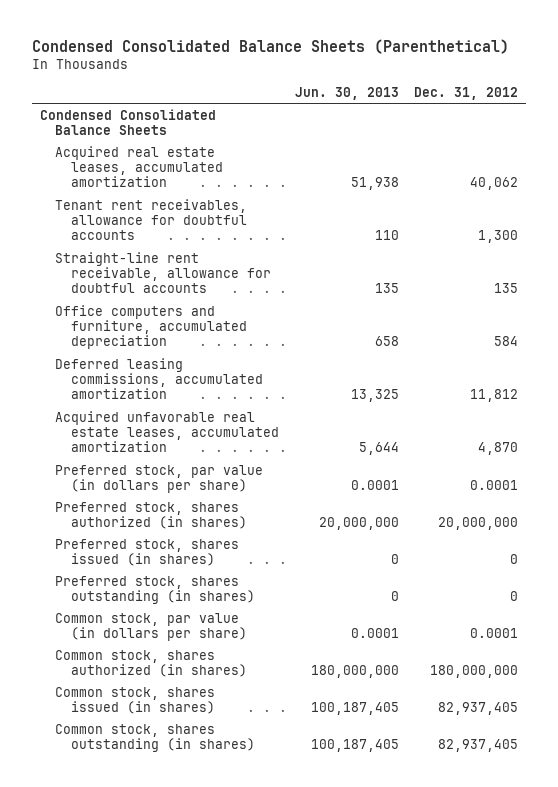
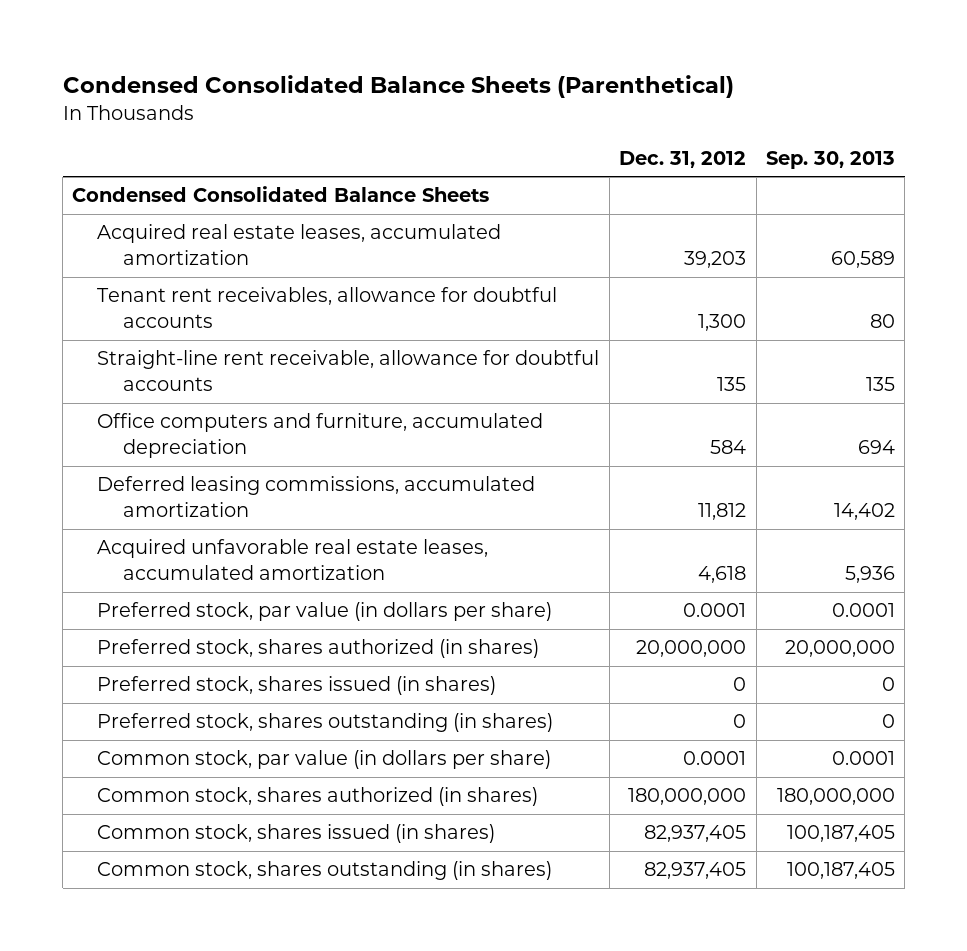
- | Jun. 30, 2013 | Dec. 31, 2012
+ | Dec. 31, 2012 | Sep. 30, 2013
- Acquired real estate leases, accumulated amortization | 51,938 | 40,062
+ Acquired real estate leases, accumulated amortization | 39,203 | 60,589
- Acquired unfavorable real estate leases, accumulated amortization | 5,644 | 4,870
+ Acquired unfavorable real estate leases, accumulated amortization | 4,618 | 5,936

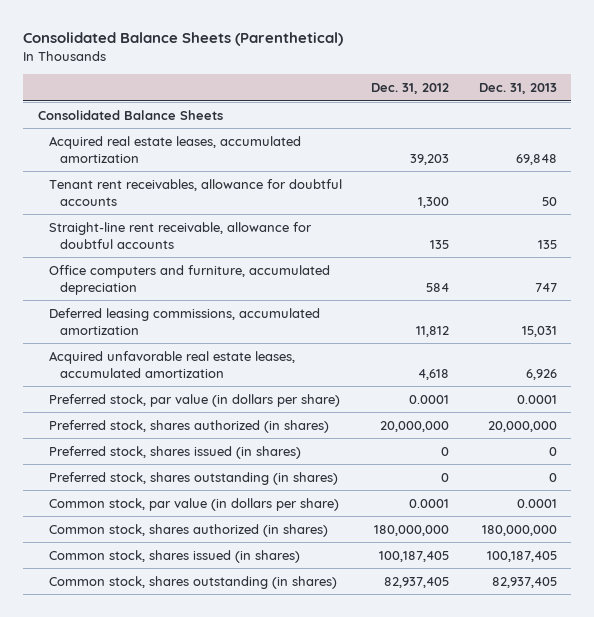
- Condensed Consolidated Balance Sheets (Parenthetical)
+ Consolidated Balance Sheets (Parenthetical)
- | Dec. 31, 2012 | Sep. 30, 2013
+ | Dec. 31, 2012 | Dec. 31, 2013
- Condensed Consolidated Balance Sheets
+ Consolidated Balance Sheets
- Common stock, shares issued (in shares) | 82,937,405 | 100,187,405
+ Common stock, shares issued (in shares) | 100,187,405 | 100,187,405

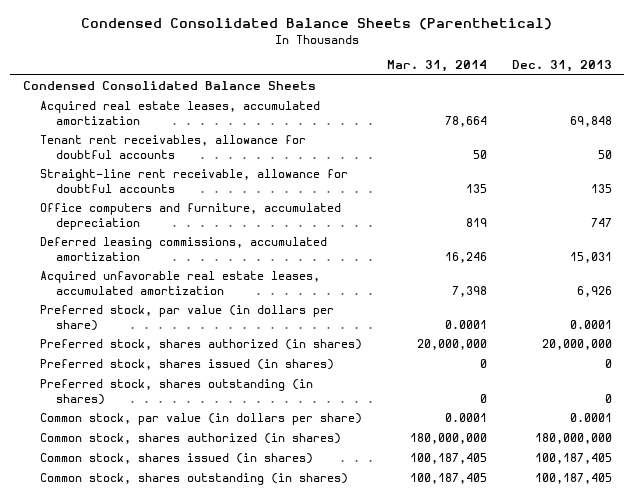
- Consolidated Balance Sheets (Parenthetical)
+ Condensed Consolidated Balance Sheets (Parenthetical)
- | Dec. 31, 2012 | Dec. 31, 2013
+ | Mar. 31, 2014 | Dec. 31, 2013
- Consolidated Balance Sheets
+ Condensed Consolidated Balance Sheets
- Common stock, shares outstanding (in shares) | 82,937,405 | 82,937,405
+ Common stock, shares outstanding (in shares) | 100,187,405 | 100,187,405

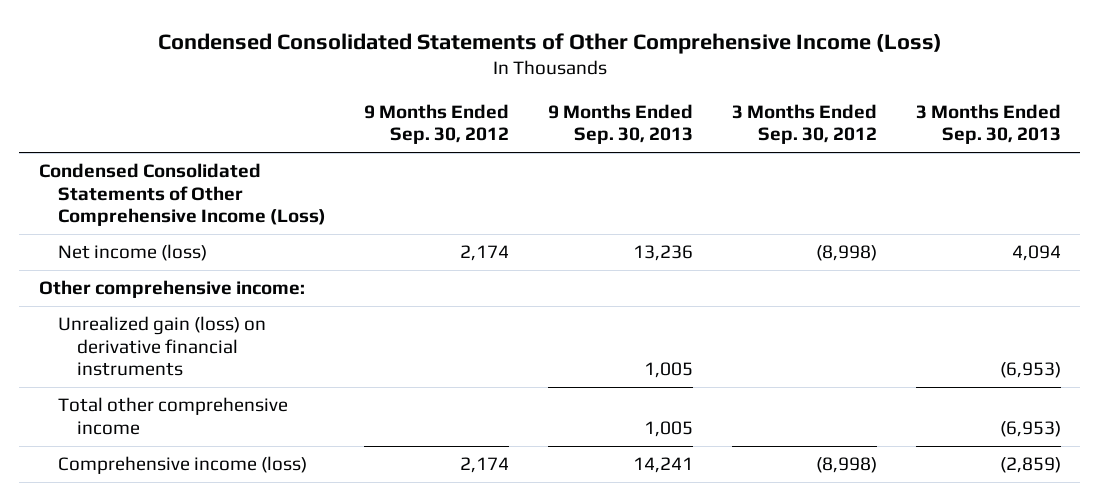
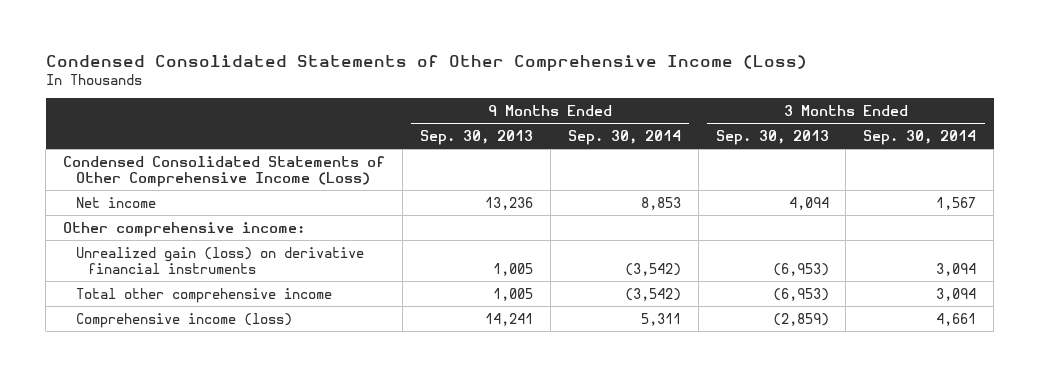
- | 9 Months Ended Sep. 30, 2012 | 9 Months Ended Sep. 30, 2013 | 3 Months Ended Sep. 30, 2012 | 3 Months Ended Sep. 30, 2013
+ | 9 Months Ended Sep. 30, 2013 | 9 Months Ended Sep. 30, 2014 | 3 Months Ended Sep. 30, 2013 | 3 Months Ended Sep. 30, 2014
- Net income (loss) | 2,174 | 13,236 | (8,998) | 4,094
+ Net income | 13,236 | 8,853 | 4,094 | 1,567

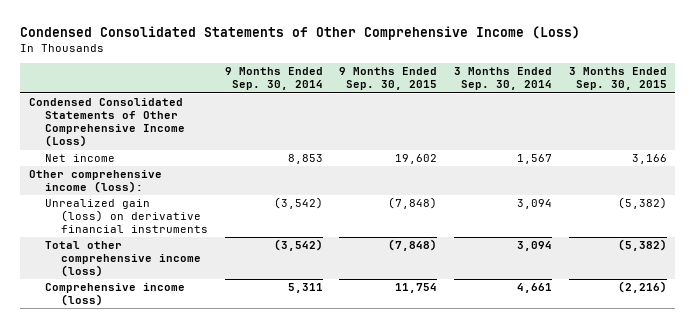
- | 9 Months Ended Sep. 30, 2013 | 9 Months Ended Sep. 30, 2014 | 3 Months Ended Sep. 30, 2013 | 3 Months Ended Sep. 30, 2014
+ | 9 Months Ended Sep. 30, 2014 | 9 Months Ended Sep. 30, 2015 | 3 Months Ended Sep. 30, 2014 | 3 Months Ended Sep. 30, 2015
- Other comprehensive income:
+ Other comprehensive income (loss):
- Total other comprehensive income | 1,005 | (3,542) | (6,953) | 3,094
+ Total other comprehensive income (loss) | (3,542) | (7,848) | 3,094 | (5,382)

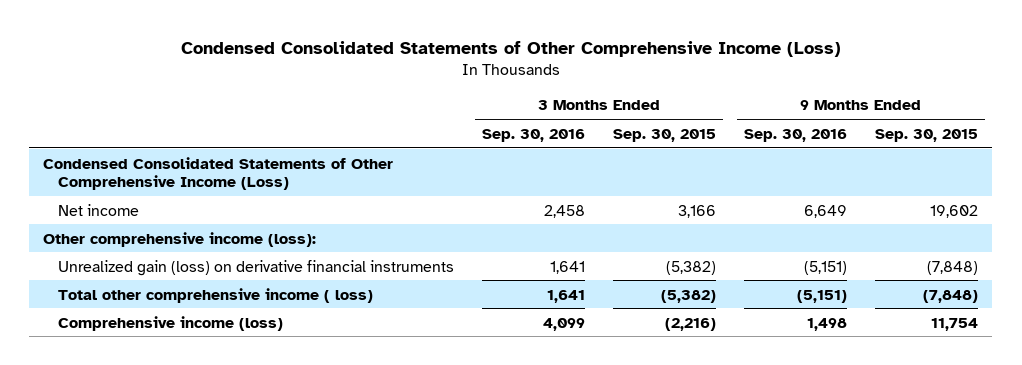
- | 9 Months Ended Sep. 30, 2014 | 9 Months Ended Sep. 30, 2015 | 3 Months Ended Sep. 30, 2014 | 3 Months Ended Sep. 30, 2015
+ | 3 Months Ended Sep. 30, 2016 | 3 Months Ended Sep. 30, 2015 | 9 Months Ended Sep. 30, 2016 | 9 Months Ended Sep. 30, 2015
- Total other comprehensive income (loss) | (3,542) | (7,848) | 3,094 | (5,382)
+ Total other comprehensive income ( loss) | 1,641 | (5,382) | (5,151) | (7,848)

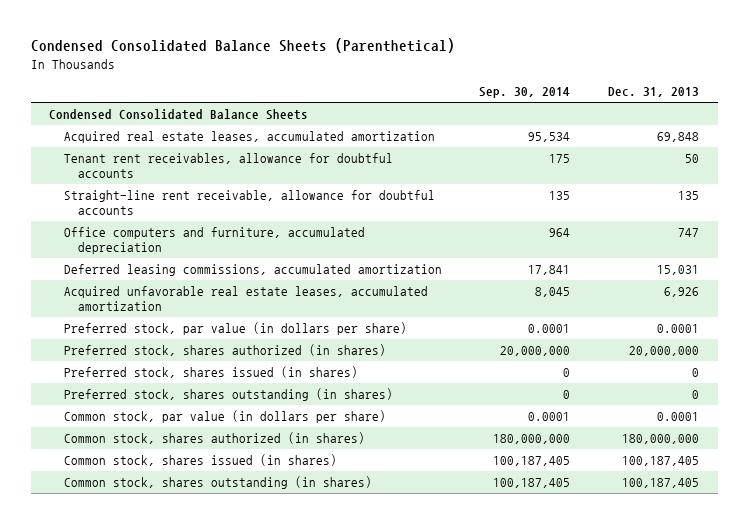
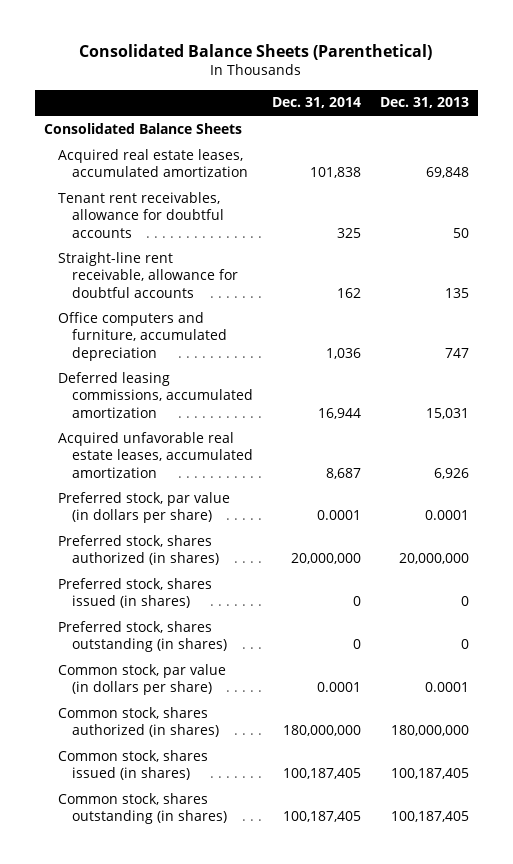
- Condensed Consolidated Balance Sheets (Parenthetical)
+ Consolidated Balance Sheets (Parenthetical)
- | Sep. 30, 2014 | Dec. 31, 2013
+ | Dec. 31, 2014 | Dec. 31, 2013
- Condensed Consolidated Balance Sheets
+ Consolidated Balance Sheets

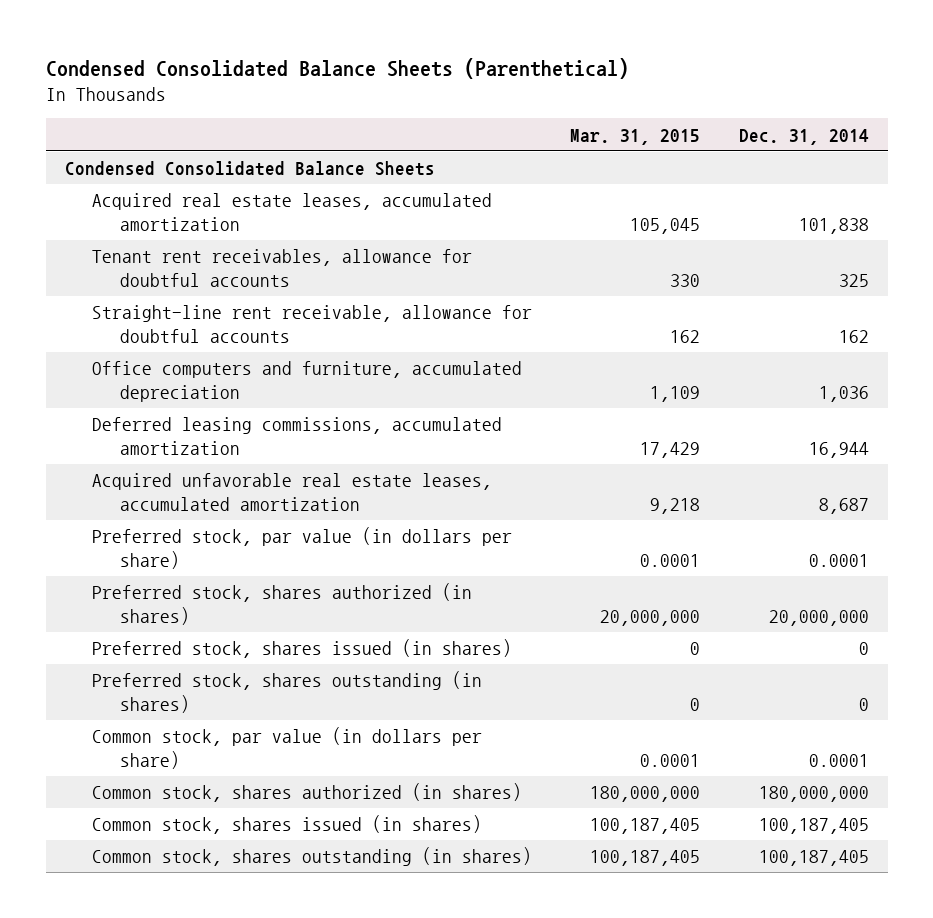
- Consolidated Balance Sheets (Parenthetical)
+ Condensed Consolidated Balance Sheets (Parenthetical)
- | Dec. 31, 2014 | Dec. 31, 2013
+ | Mar. 31, 2015 | Dec. 31, 2014
- Consolidated Balance Sheets
+ Condensed Consolidated Balance Sheets

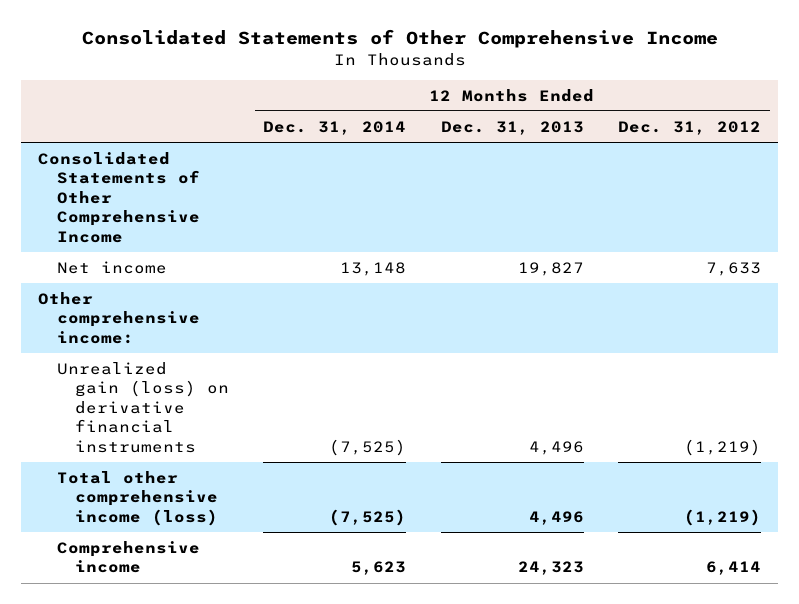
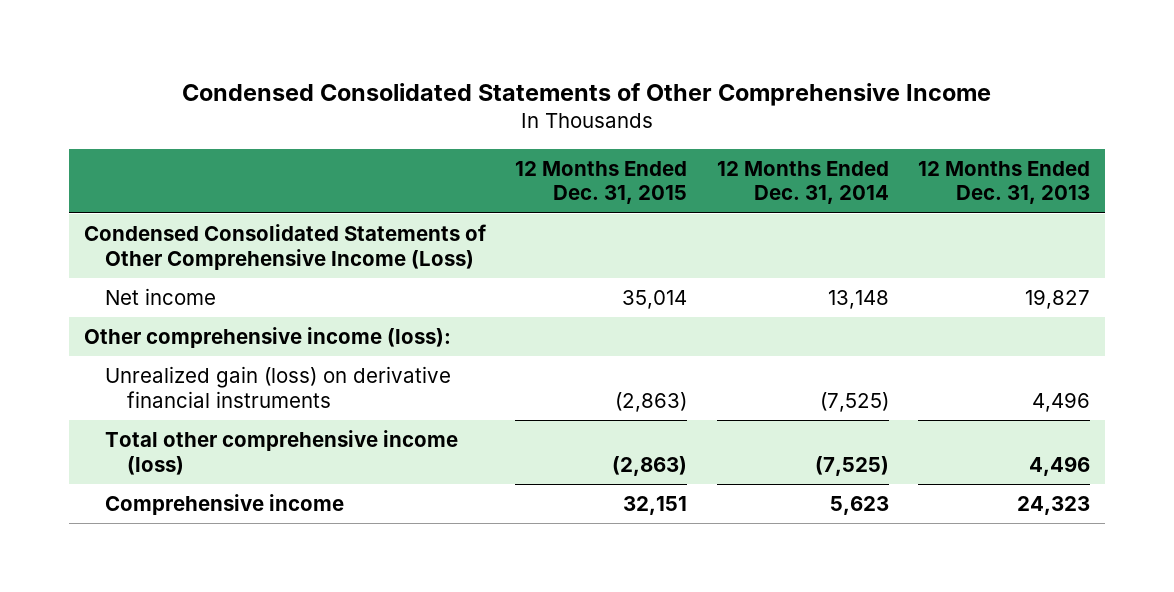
- Consolidated Statements of Other Comprehensive Income
+ Condensed Consolidated Statements of Other Comprehensive Income
- | 12 Months Ended Dec. 31, 2014 | 12 Months Ended Dec. 31, 2013 | 12 Months Ended Dec. 31, 2012
+ | 12 Months Ended Dec. 31, 2015 | 12 Months Ended Dec. 31, 2014 | 12 Months Ended Dec. 31, 2013
- Consolidated Statements of Other Comprehensive Income
+ Condensed Consolidated Statements of Other Comprehensive Income (Loss)
- Other comprehensive income:
+ Other comprehensive income (loss):

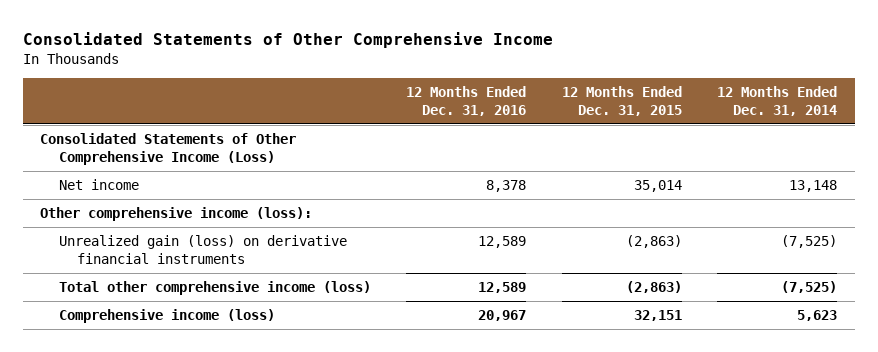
- Condensed Consolidated Statements of Other Comprehensive Income
+ Consolidated Statements of Other Comprehensive Income
- | 12 Months Ended Dec. 31, 2015 | 12 Months Ended Dec. 31, 2014 | 12 Months Ended Dec. 31, 2013
+ | 12 Months Ended Dec. 31, 2016 | 12 Months Ended Dec. 31, 2015 | 12 Months Ended Dec. 31, 2014
- Condensed Consolidated Statements of Other Comprehensive Income (Loss)
+ Consolidated Statements of Other Comprehensive Income (Loss)
- Comprehensive income | 32,151 | 5,623 | 24,323
+ Comprehensive income (loss) | 20,967 | 32,151 | 5,623

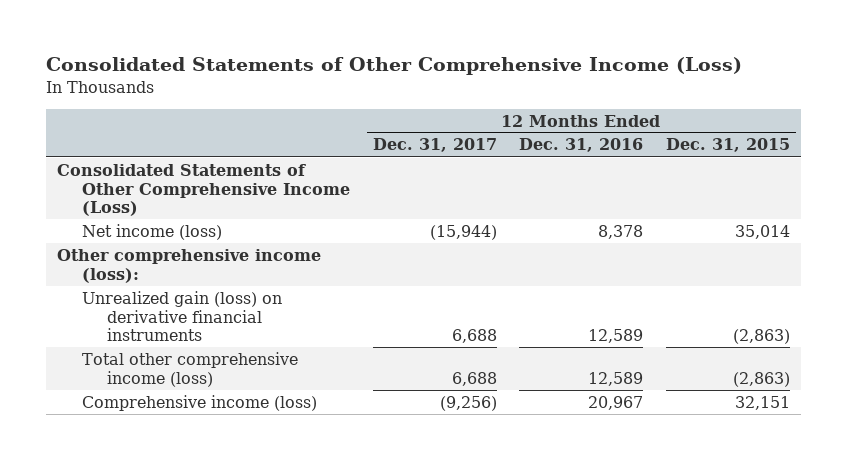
- Consolidated Statements of Other Comprehensive Income
+ Consolidated Statements of Other Comprehensive Income (Loss)
- | 12 Months Ended Dec. 31, 2016 | 12 Months Ended Dec. 31, 2015 | 12 Months Ended Dec. 31, 2014
+ | 12 Months Ended Dec. 31, 2017 | 12 Months Ended Dec. 31, 2016 | 12 Months Ended Dec. 31, 2015
- Net income | 8,378 | 35,014 | 13,148
+ Net income (loss) | (15,944) | 8,378 | 35,014

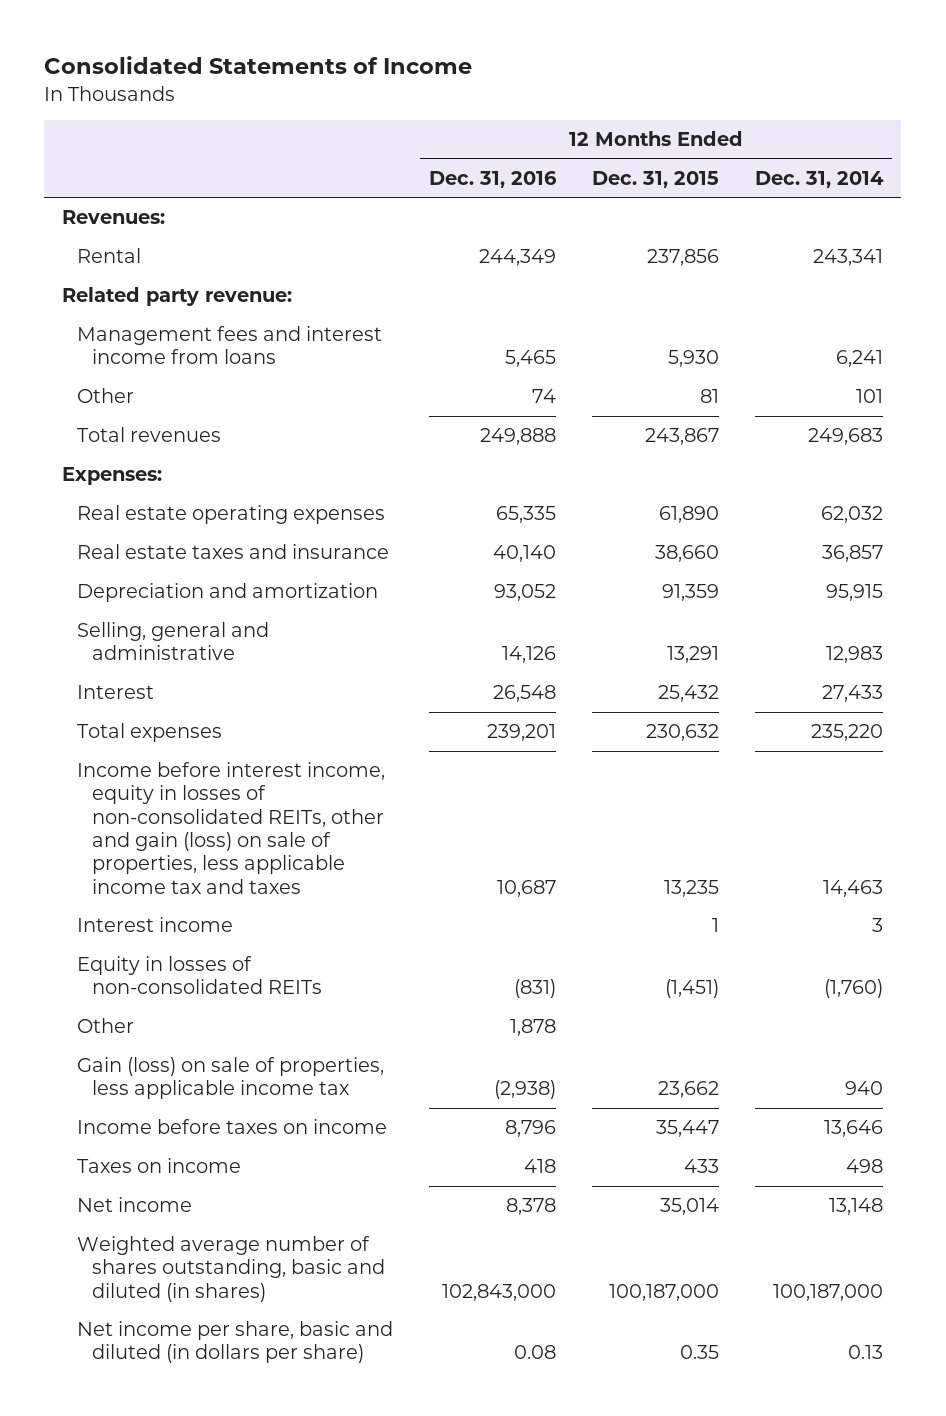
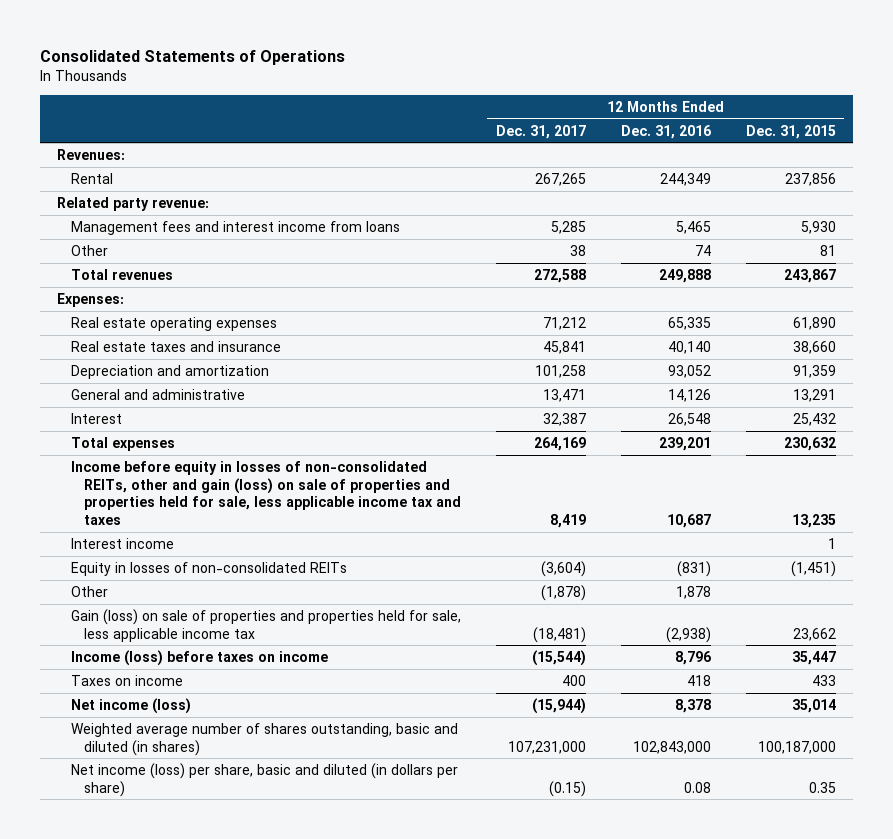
- Consolidated Statements of Income
+ Consolidated Statements of Operations
- | 12 Months Ended Dec. 31, 2016 | 12 Months Ended Dec. 31, 2015 | 12 Months Ended Dec. 31, 2014
+ | 12 Months Ended Dec. 31, 2017 | 12 Months Ended Dec. 31, 2016 | 12 Months Ended Dec. 31, 2015
- Selling, general and administrative | 14,126 | 13,291 | 12,983
+ General and administrative | 13,471 | 14,126 | 13,291
- Income before interest income, equity in losses of non-consolidated REITs, other and gain (loss) on sale of properties, less applicable income tax and taxes | 10,687 | 13,235 | 14,463
+ Income before equity in losses of non-consolidated REITs, other and gain (loss) on sale of properties and properties held for sale, less applicable income tax and taxes | 8,419 | 10,687 | 13,235
- Gain (loss) on sale of properties, less applicable income tax | (2,938) | 23,662 | 940
- Income before taxes on income | 8,796 | 35,447 | 13,646
+ Gain (loss) on sale of properties and properties held for sale, less applicable income tax | (18,481) | (2,938) | 23,662
+ Income (loss) before taxes on income | (15,544) | 8,796 | 35,447
- Net income | 8,378 | 35,014 | 13,148
+ Net income (loss) | (15,944) | 8,378 | 35,014
- Net income per share, basic and diluted (in dollars per share) | 0.08 | 0.35 | 0.13
+ Net income (loss) per share, basic and diluted (in dollars per share) | (0.15) | 0.08 | 0.35

